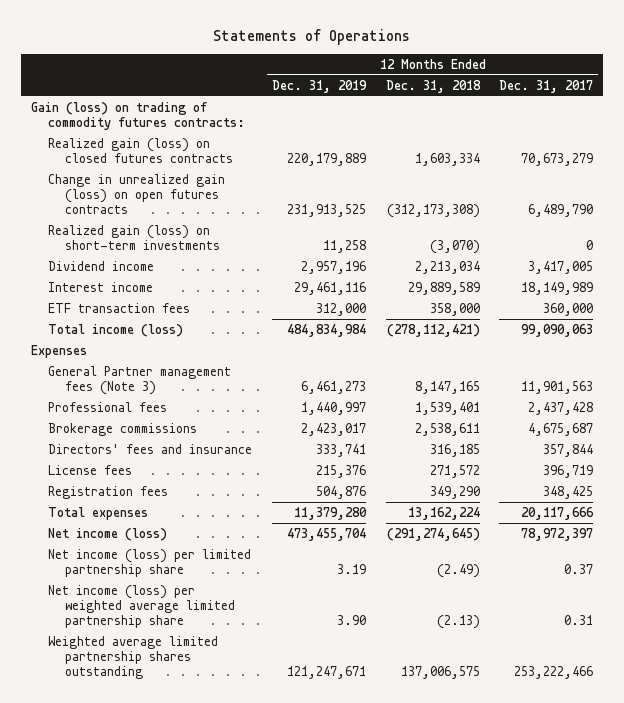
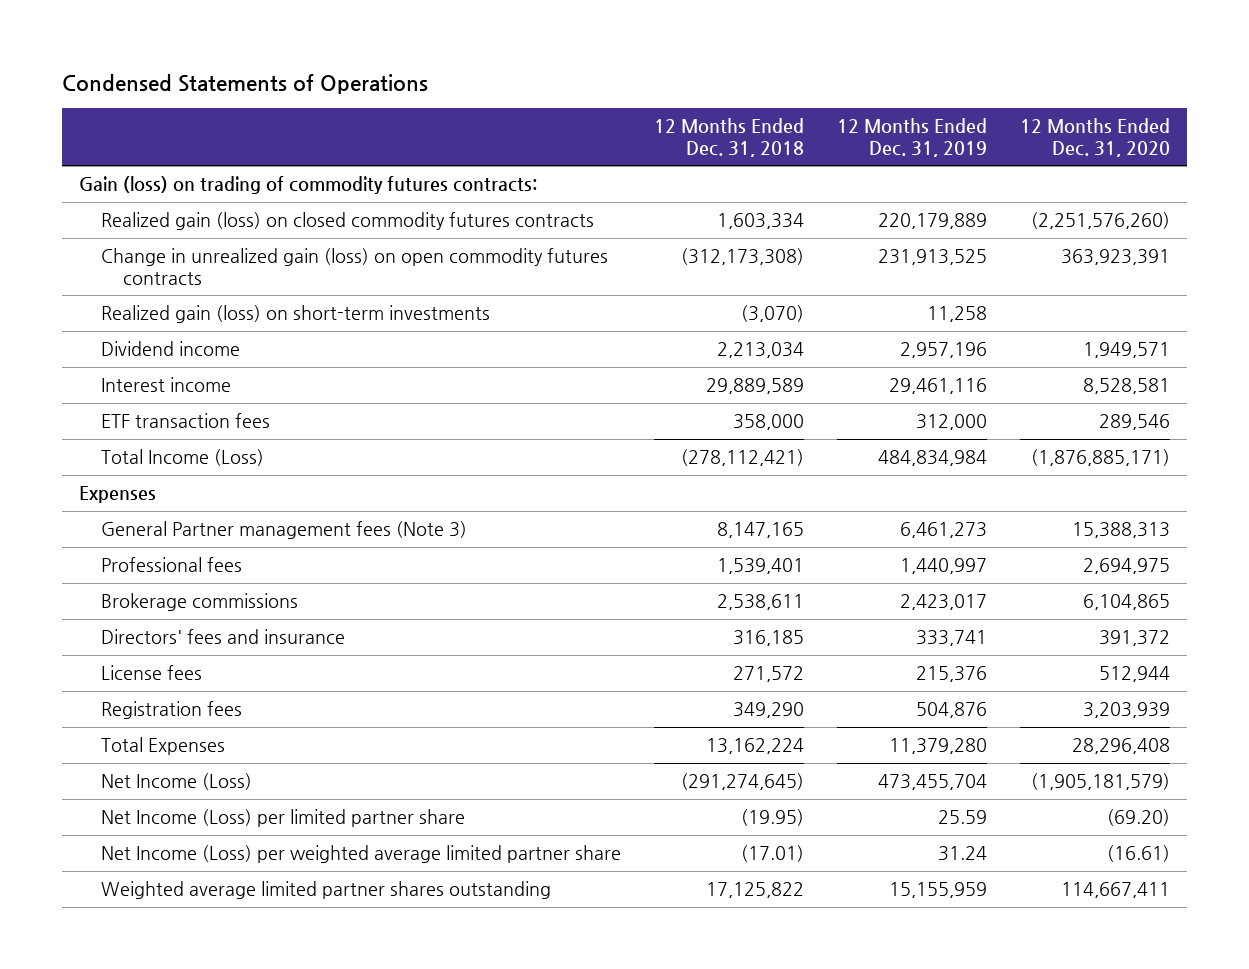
- Statements of Operations
+ Condensed Statements of Operations
- | 12 Months Ended Dec. 31, 2019 | 12 Months Ended Dec. 31, 2018 | 12 Months Ended Dec. 31, 2017
+ | 12 Months Ended Dec. 31, 2018 | 12 Months Ended Dec. 31, 2019 | 12 Months Ended Dec. 31, 2020
- Realized gain (loss) on closed futures contracts | 220,179,889 | 1,603,334 | 70,673,279
- Change in unrealized gain (loss) on open futures contracts | 231,913,525 | (312,173,308) | 6,489,790
+ Realized gain (loss) on closed commodity futures contracts | 1,603,334 | 220,179,889 | (2,251,576,260)
+ Change in unrealized gain (loss) on open commodity futures contracts | (312,173,308) | 231,913,525 | 363,923,391
- Total income (loss) | 484,834,984 | (278,112,421) | 99,090,063
+ Total Income (Loss) | (278,112,421) | 484,834,984 | (1,876,885,171)
- Total expenses | 11,379,280 | 13,162,224 | 20,117,666
- Net income (loss) | 473,455,704 | (291,274,645) | 78,972,397
- Net income (loss) per limited partnership share | 3.19 | (2.49) | 0.37
- Net income (loss) per weighted average limited partnership share | 3.90 | (2.13) | 0.31
- Weighted average limited partnership shares outstanding | 121,247,671 | 137,006,575 | 253,222,466
+ Total Expenses | 13,162,224 | 11,379,280 | 28,296,408
+ Net Income (Loss) | (291,274,645) | 473,455,704 | (1,905,181,579)
+ Net Income (Loss) per limited partner share | (19.95) | 25.59 | (69.20)
+ Net Income (Loss) per weighted average limited partner share | (17.01) | 31.24 | (16.61)
+ Weighted average limited partner shares outstanding | 17,125,822 | 15,155,959 | 114,667,411

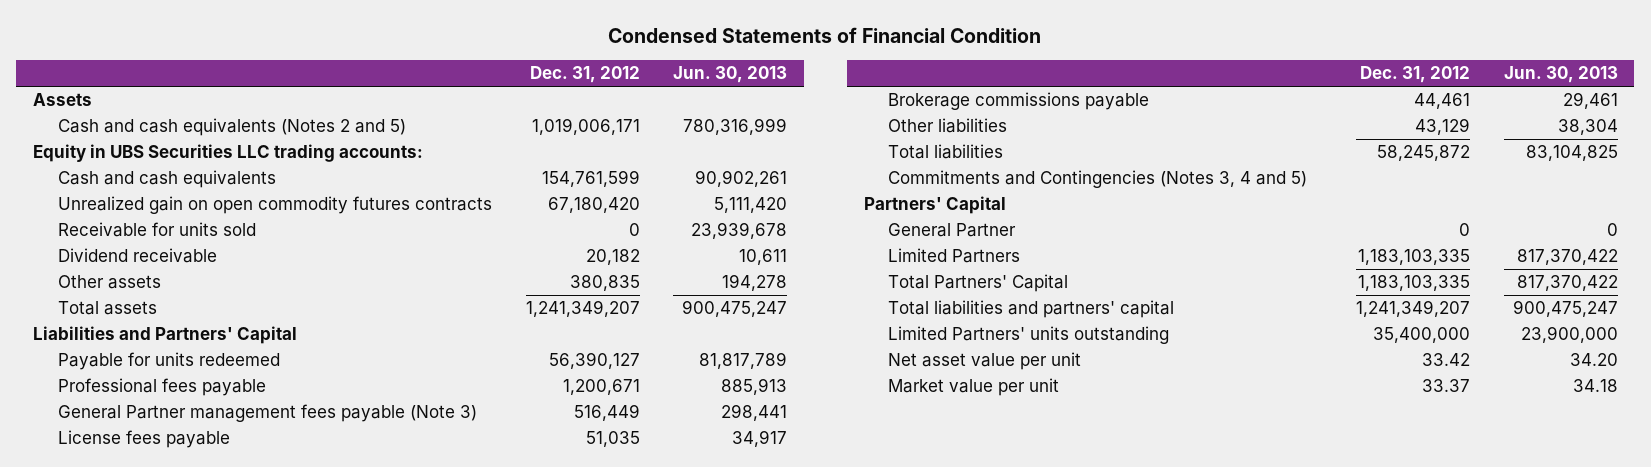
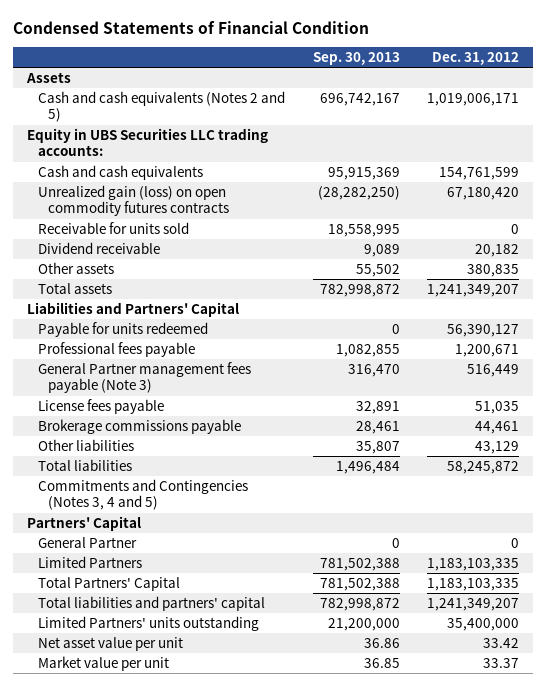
- | Dec. 31, 2012 | Jun. 30, 2013
+ | Sep. 30, 2013 | Dec. 31, 2012
- Unrealized gain on open commodity futures contracts | 67,180,420 | 5,111,420
+ Unrealized gain (loss) on open commodity futures contracts | (28,282,250) | 67,180,420

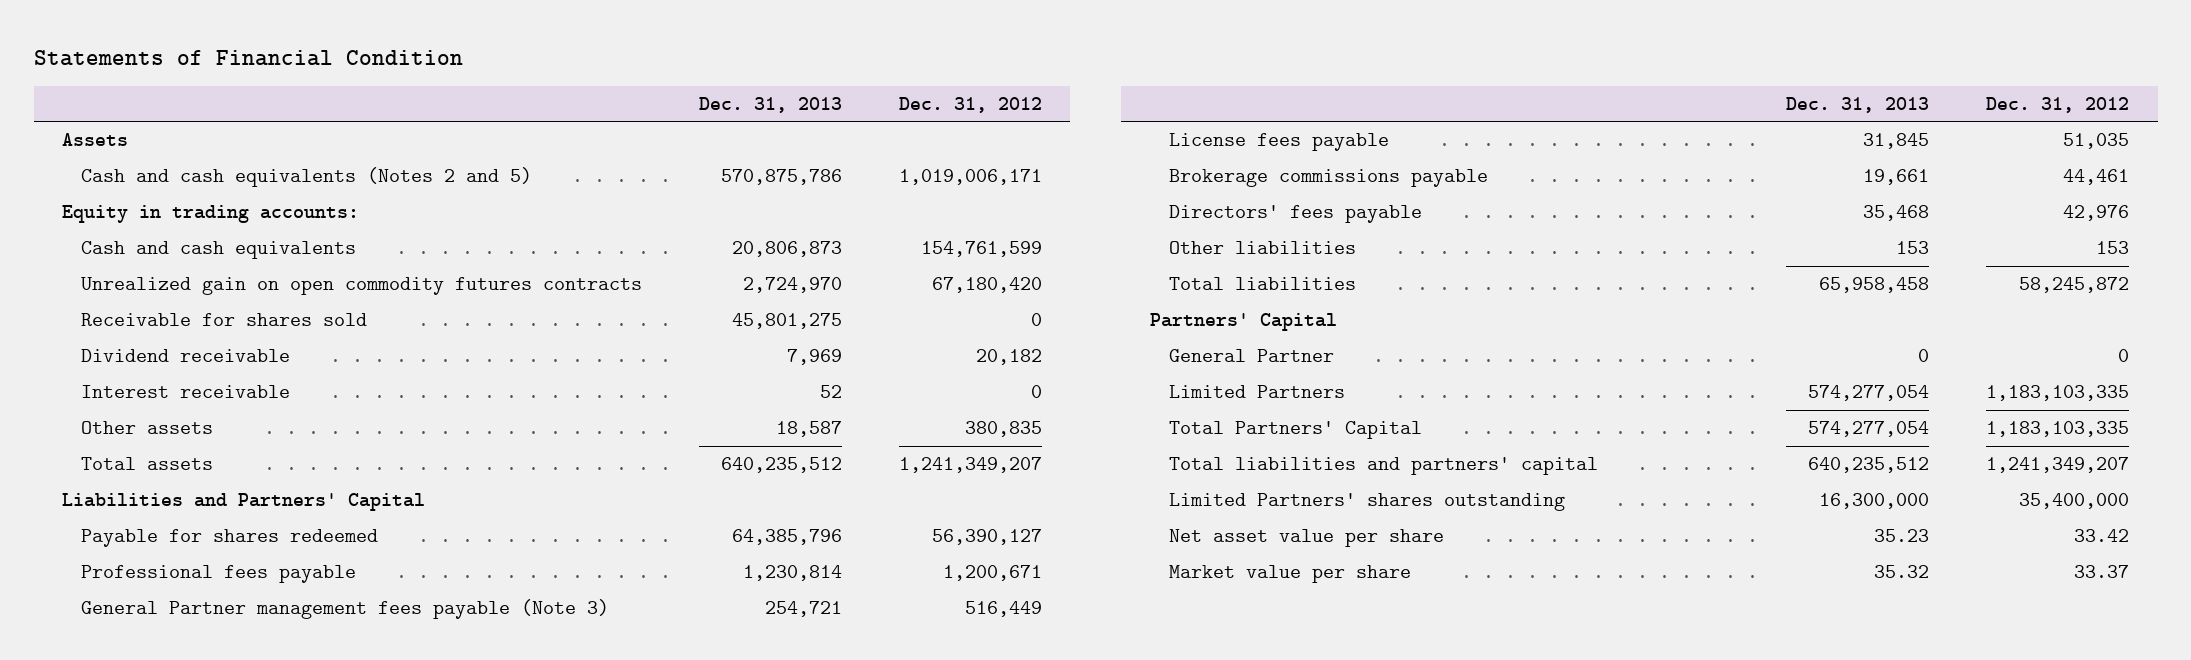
- Condensed Statements of Financial Condition
+ Statements of Financial Condition
- | Sep. 30, 2013 | Dec. 31, 2012
+ | Dec. 31, 2013 | Dec. 31, 2012
- Equity in UBS Securities LLC trading accounts:
+ Equity in trading accounts:
- Unrealized gain (loss) on open commodity futures contracts | (28,282,250) | 67,180,420
- Receivable for units sold | 18,558,995 | 0
+ Unrealized gain on open commodity futures contracts | 2,724,970 | 67,180,420
+ Receivable for shares sold | 45,801,275 | 0
+ Interest receivable | 52 | 0
- Payable for units redeemed | 0 | 56,390,127
+ Payable for shares redeemed | 64,385,796 | 56,390,127
- Other liabilities | 35,807 | 43,129
+ Directors' fees payable | 35,468 | 42,976
+ Other liabilities | 153 | 153
- Commitments and Contingencies (Notes 3, 4 and 5)
- Limited Partners' units outstanding | 21,200,000 | 35,400,000
- Net asset value per unit | 36.86 | 33.42
- Market value per unit | 36.85 | 33.37
+ Limited Partners' shares outstanding | 16,300,000 | 35,400,000
+ Net asset value per share | 35.23 | 33.42
+ Market value per share | 35.32 | 33.37

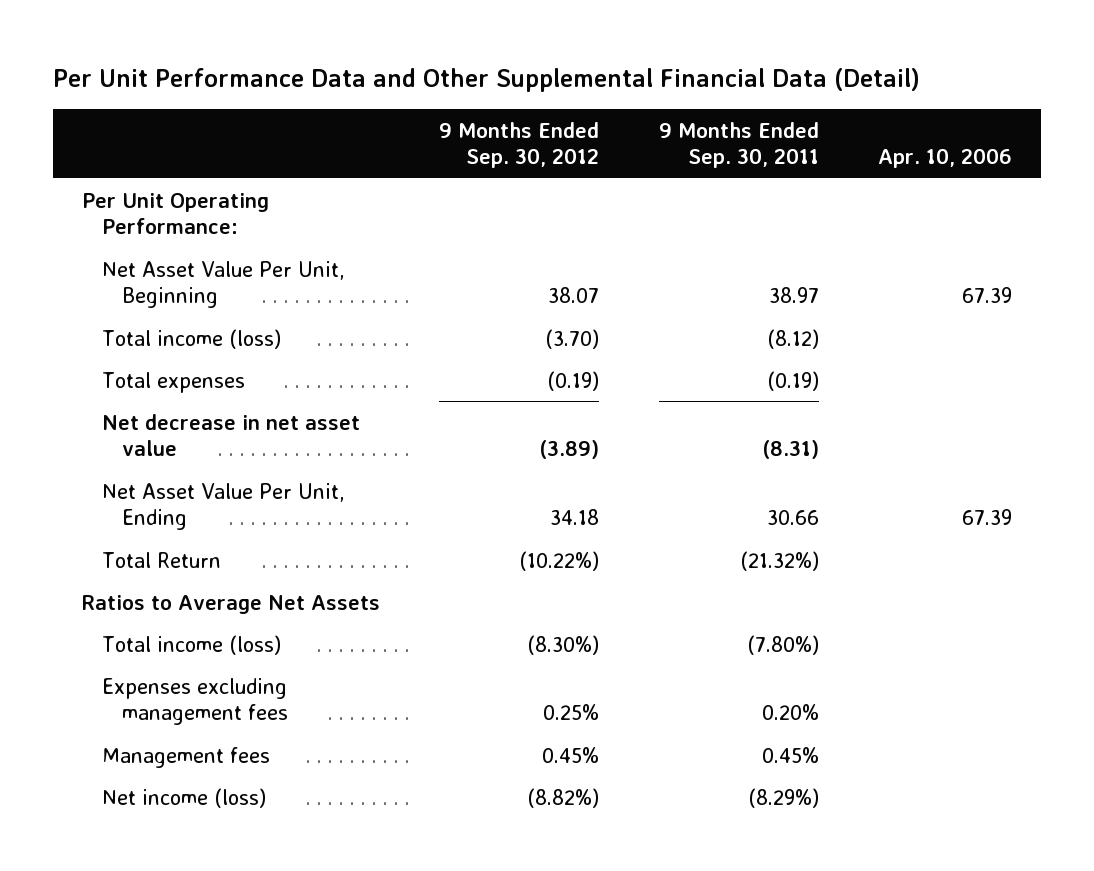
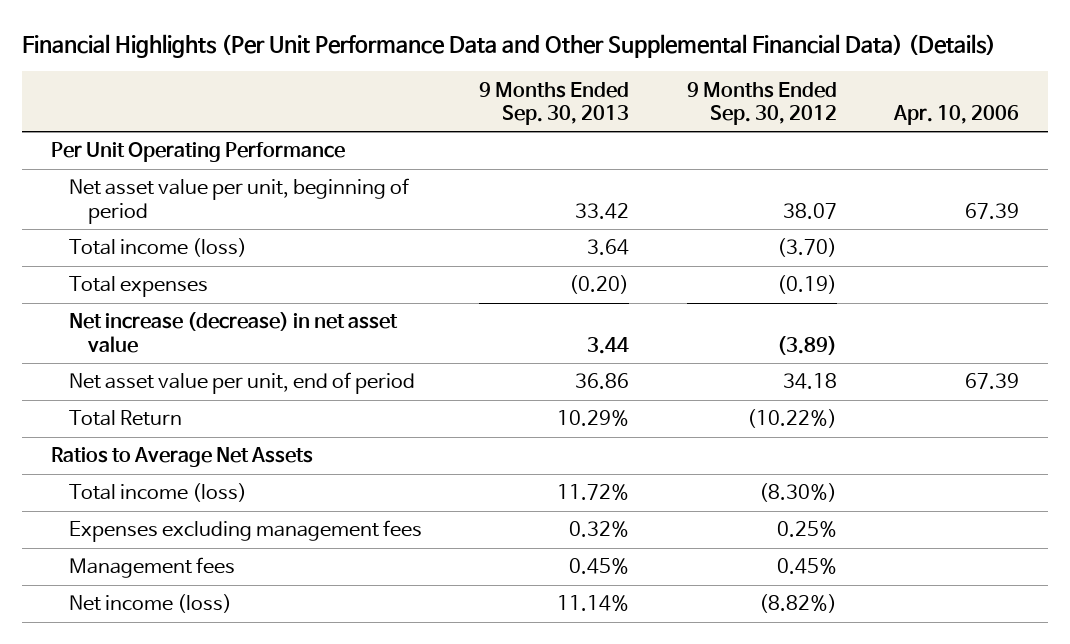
- Per Unit Performance Data and Other Supplemental Financial Data (Detail)
+ Financial Highlights (Per Unit Performance Data and Other Supplemental Financial Data) (Details)
- | 9 Months Ended Sep. 30, 2012 | 9 Months Ended Sep. 30, 2011 | Apr. 10, 2006
+ | 9 Months Ended Sep. 30, 2013 | 9 Months Ended Sep. 30, 2012 | Apr. 10, 2006
- Per Unit Operating Performance:
- Net Asset Value Per Unit, Beginning | 38.07 | 38.97 | 67.39
+ Per Unit Operating Performance
+ Net asset value per unit, beginning of period | 33.42 | 38.07 | 67.39
- Net decrease in net asset value | (3.89) | (8.31) |
- Net Asset Value Per Unit, Ending | 34.18 | 30.66 | 67.39
+ Net increase (decrease) in net asset value | 3.44 | (3.89) |
+ Net asset value per unit, end of period | 36.86 | 34.18 | 67.39

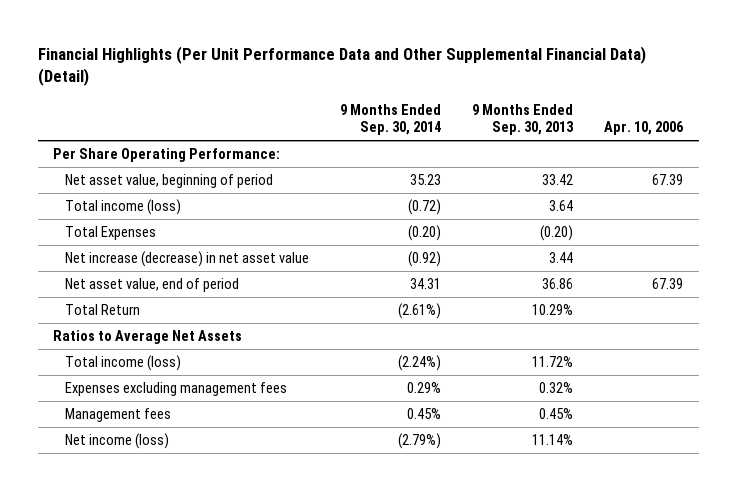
- Financial Highlights (Per Unit Performance Data and Other Supplemental Financial Data) (Details)
+ Financial Highlights (Per Unit Performance Data and Other Supplemental Financial Data) (Detail)
- | 9 Months Ended Sep. 30, 2013 | 9 Months Ended Sep. 30, 2012 | Apr. 10, 2006
+ | 9 Months Ended Sep. 30, 2014 | 9 Months Ended Sep. 30, 2013 | Apr. 10, 2006
- Per Unit Operating Performance
- Net asset value per unit, beginning of period | 33.42 | 38.07 | 67.39
+ Per Share Operating Performance:
+ Net asset value, beginning of period | 35.23 | 33.42 | 67.39
- Total expenses | (0.20) | (0.19) |
+ Total Expenses | (0.20) | (0.20) |
- Net asset value per unit, end of period | 36.86 | 34.18 | 67.39
+ Net asset value, end of period | 34.31 | 36.86 | 67.39

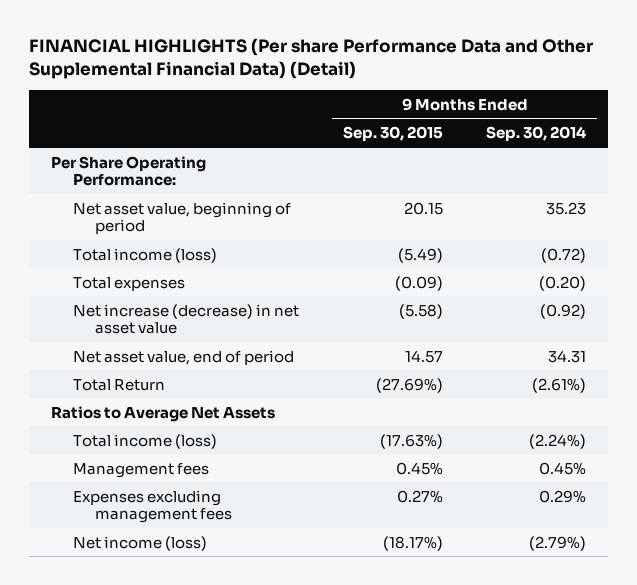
- Financial Highlights (Per Unit Performance Data and Other Supplemental Financial Data) (Detail)
+ FINANCIAL HIGHLIGHTS (Per share Performance Data and Other Supplemental Financial Data) (Detail)
- | 9 Months Ended Sep. 30, 2014 | 9 Months Ended Sep. 30, 2013 | Apr. 10, 2006
+ | 9 Months Ended Sep. 30, 2015 | 9 Months Ended Sep. 30, 2014
- Total Expenses | (0.20) | (0.20) |
+ Total expenses | (0.09) | (0.20)
moved down: Expenses excluding management fees | 0.27% | 0.29%

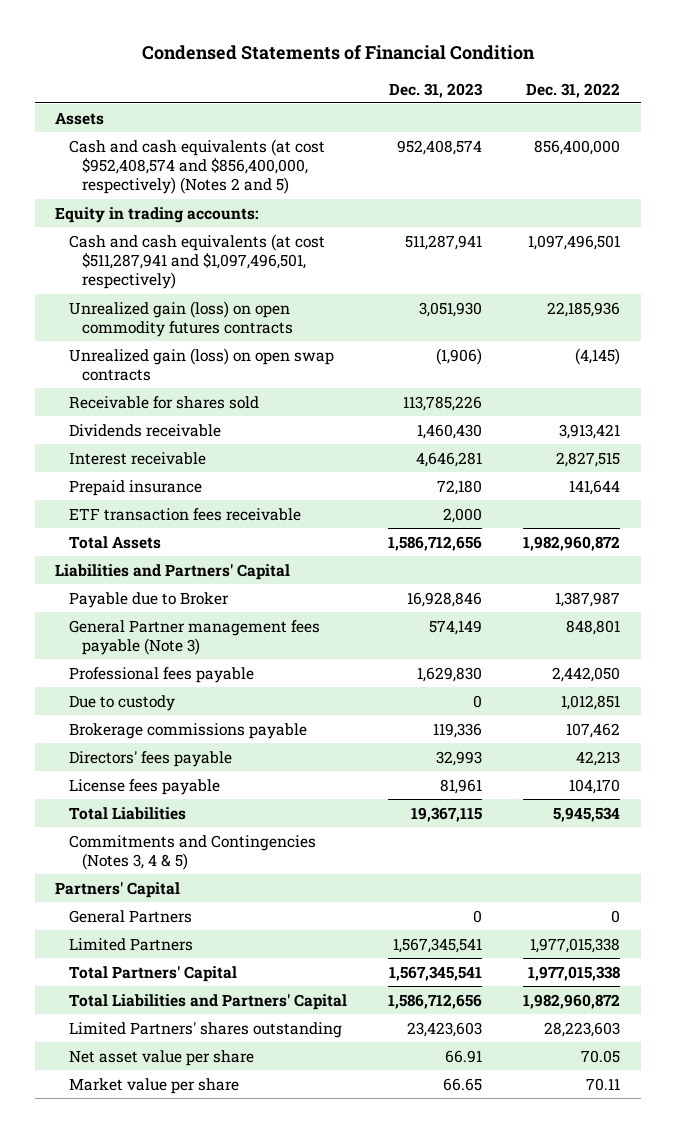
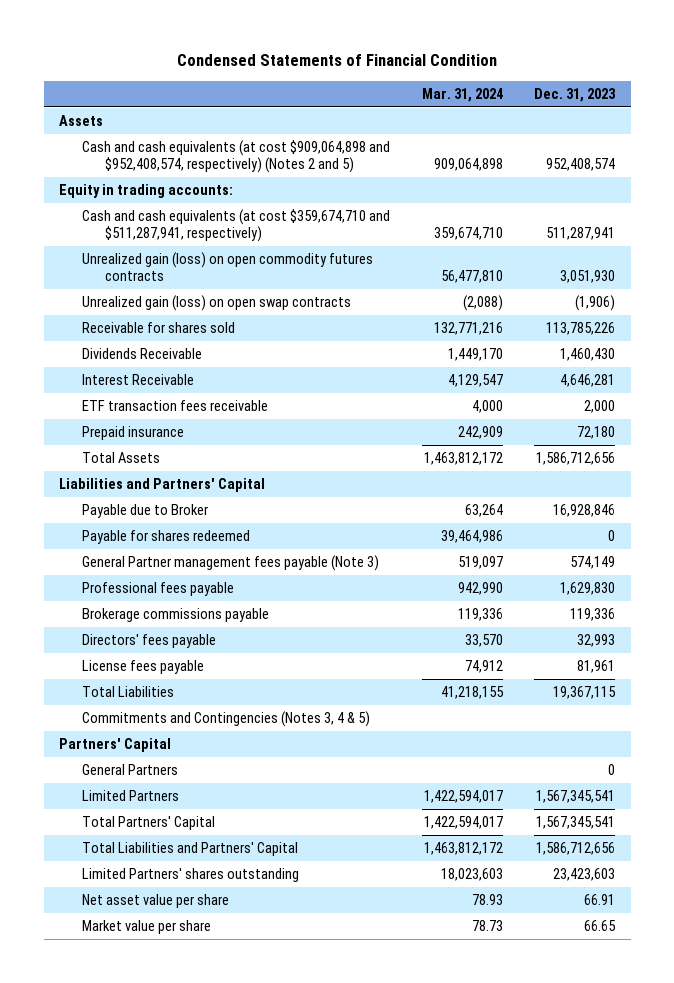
- | Dec. 31, 2023 | Dec. 31, 2022
+ | Mar. 31, 2024 | Dec. 31, 2023
- Cash and cash equivalents (at cost $952,408,574 and $856,400,000, respectively) (Notes 2 and 5) | 952,408,574 | 856,400,000
+ Cash and cash equivalents (at cost $909,064,898 and $952,408,574, respectively) (Notes 2 and 5) | 909,064,898 | 952,408,574
- Cash and cash equivalents (at cost $511,287,941 and $1,097,496,501, respectively) | 511,287,941 | 1,097,496,501
+ Cash and cash equivalents (at cost $359,674,710 and $511,287,941, respectively) | 359,674,710 | 511,287,941
- Dividends receivable | 1,460,430 | 3,913,421
- Interest receivable | 4,646,281 | 2,827,515
+ Dividends Receivable | 1,449,170 | 1,460,430
+ Interest Receivable | 4,129,547 | 4,646,281
moved down: Prepaid insurance | 242,909 | 72,180
+ Payable for shares redeemed | 39,464,986 | 0
- Due to custody | 0 | 1,012,851

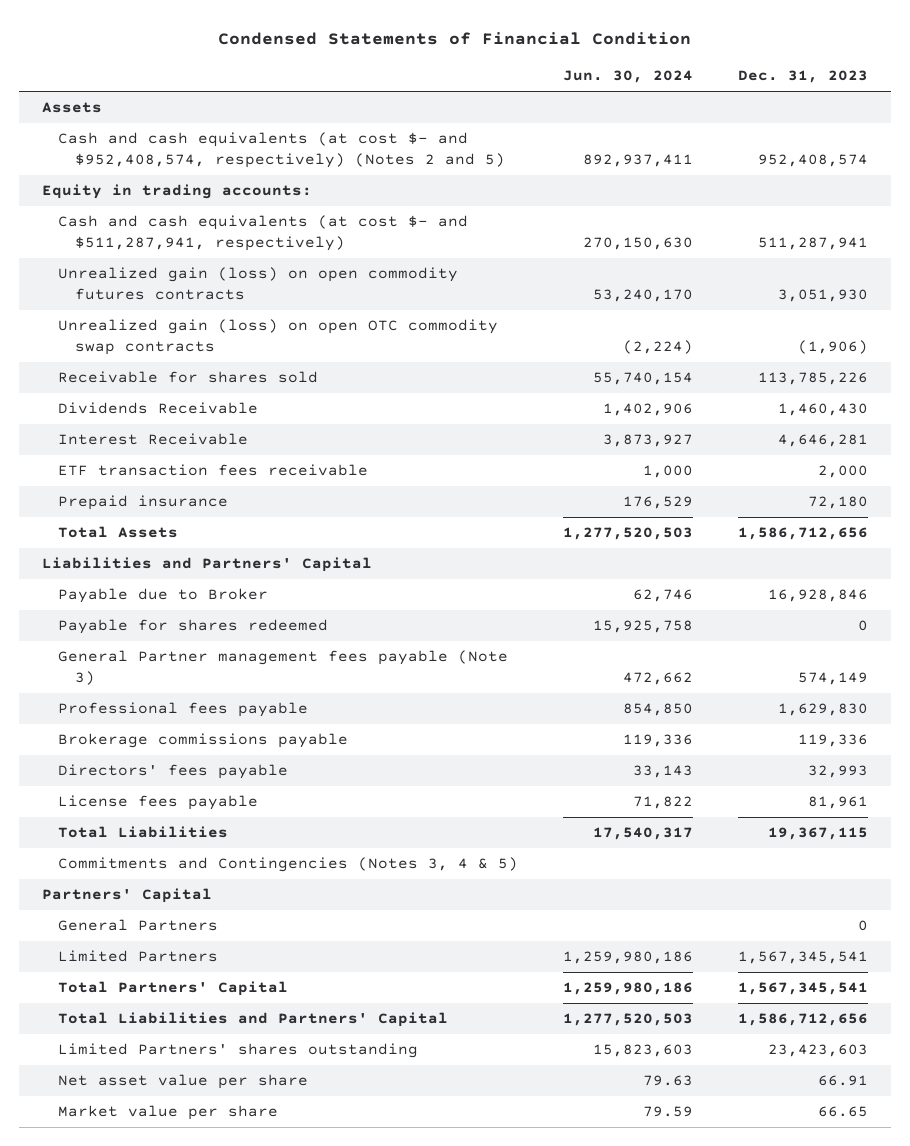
- | Mar. 31, 2024 | Dec. 31, 2023
+ | Jun. 30, 2024 | Dec. 31, 2023
- Cash and cash equivalents (at cost $909,064,898 and $952,408,574, respectively) (Notes 2 and 5) | 909,064,898 | 952,408,574
+ Cash and cash equivalents (at cost $- and $952,408,574, respectively) (Notes 2 and 5) | 892,937,411 | 952,408,574
- Cash and cash equivalents (at cost $359,674,710 and $511,287,941, respectively) | 359,674,710 | 511,287,941
+ Cash and cash equivalents (at cost $- and $511,287,941, respectively) | 270,150,630 | 511,287,941
- Unrealized gain (loss) on open swap contracts | (2,088) | (1,906)
+ Unrealized gain (loss) on open OTC commodity swap contracts | (2,224) | (1,906)

